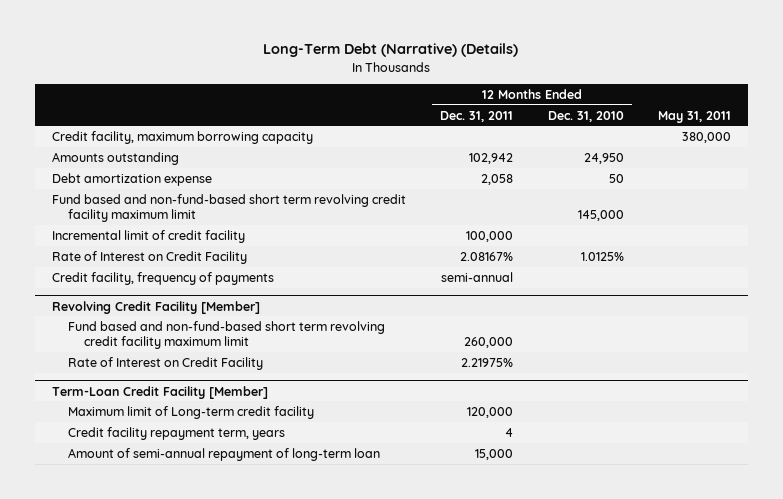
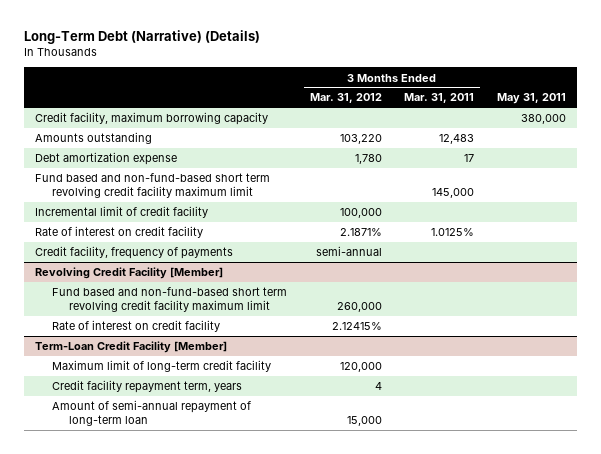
- | 12 Months Ended Dec. 31, 2011 | 12 Months Ended Dec. 31, 2010 | May 31, 2011
+ | 3 Months Ended Mar. 31, 2012 | 3 Months Ended Mar. 31, 2011 | May 31, 2011
- Rate of Interest on Credit Facility | 2.08167% | 1.0125% |
+ Rate of interest on credit facility | 2.1871% | 1.0125% |
@ Revolving Credit Facility [Member]
- Rate of Interest on Credit Facility | 2.21975% | |
+ Rate of interest on credit facility | 2.12415% | |
@ Term-Loan Credit Facility [Member]
- Maximum limit of Long-term credit facility | 120,000 | |
+ Maximum limit of long-term credit facility | 120,000 | |

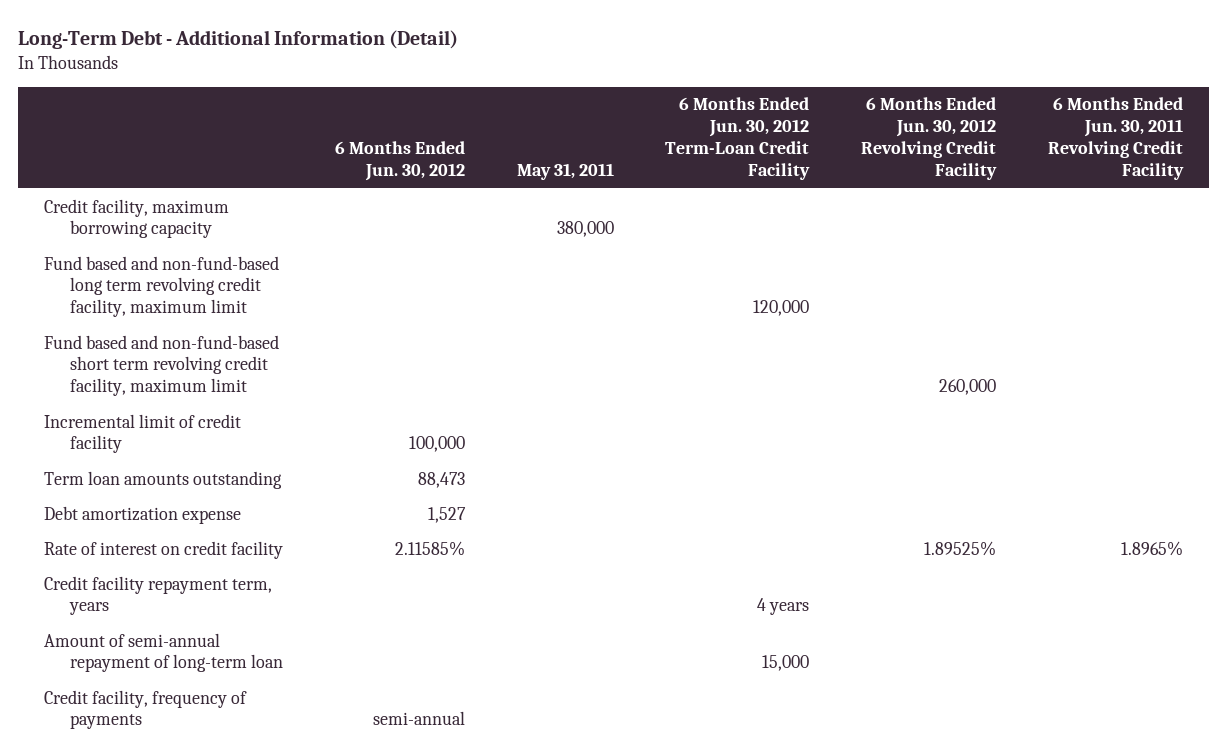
- Long-Term Debt (Narrative) (Details)
+ Long-Term Debt - Additional Information (Detail)
- | 3 Months Ended Mar. 31, 2012 | 3 Months Ended Mar. 31, 2011 | May 31, 2011
+ | 6 Months Ended Jun. 30, 2012 | May 31, 2011 | 6 Months Ended Jun. 30, 2012 Term-Loan Credit Facility | 6 Months Ended Jun. 30, 2012 Revolving Credit Facility | 6 Months Ended Jun. 30, 2011 Revolving Credit Facility
- Amounts outstanding | 103,220 | 12,483 |
- Fund based and non-fund-based short term revolving credit facility maximum limit | | 145,000 |
+ Fund based and non-fund-based long term revolving credit facility, maximum limit | | | 120,000 | |
+ Fund based and non-fund-based short term revolving credit facility, maximum limit | | | | 260,000 |
+ Term loan amounts outstanding | 88,473 | | | |
moved down: Debt amortization expense | 1,527 | | | |
+ Credit facility repayment term, years | | | 4 years | |
+ Amount of semi-annual repayment of long-term loan | | | 15,000 | |
- Revolving Credit Facility [Member]
- Fund based and non-fund-based short term revolving credit facility maximum limit | 260,000 | |
- Rate of interest on credit facility | 2.12415% | |
- Term-Loan Credit Facility [Member]
- Maximum limit of long-term credit facility | 120,000 | |
- Credit facility repayment term, years | 4 | |
- Amount of semi-annual repayment of long-term loan | 15,000 | |

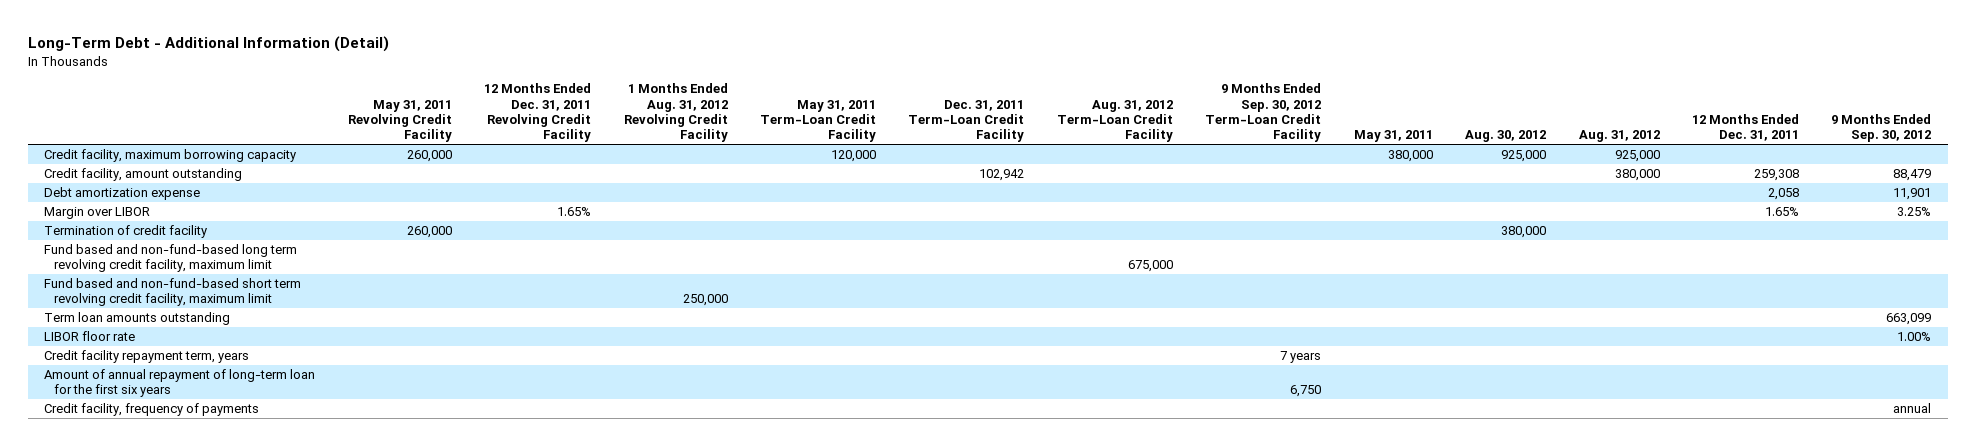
- | 6 Months Ended Jun. 30, 2012 | May 31, 2011 | 6 Months Ended Jun. 30, 2012 Term-Loan Credit Facility | 6 Months Ended Jun. 30, 2012 Revolving Credit Facility | 6 Months Ended Jun. 30, 2011 Revolving Credit Facility
+ | May 31, 2011 Revolving Credit Facility | 12 Months Ended Dec. 31, 2011 Revolving Credit Facility | 1 Months Ended Aug. 31, 2012 Revolving Credit Facility | May 31, 2011 Term-Loan Credit Facility | Dec. 31, 2011 Term-Loan Credit Facility | Aug. 31, 2012 Term-Loan Credit Facility | 9 Months Ended Sep. 30, 2012 Term-Loan Credit Facility | May 31, 2011 | Aug. 30, 2012 | Aug. 31, 2012 | 12 Months Ended Dec. 31, 2011 | 9 Months Ended Sep. 30, 2012
+ Credit facility, amount outstanding | | | | | 102,942 | | | | | 380,000 | 259,308 | 88,479
moved up: Debt amortization expense | | | | | | | | | | | 2,058 | 11,901
+ Margin over LIBOR | | 1.65% | | | | | | | | | 1.65% | 3.25%
+ Termination of credit facility | 260,000 | | | | | | | | 380,000 | | |
- Incremental limit of credit facility | 100,000 | | | |
- Rate of interest on credit facility | 2.11585% | | | 1.89525% | 1.8965%
+ LIBOR floor rate | | | | | | | | | | | | 1.00%
- Amount of semi-annual repayment of long-term loan | | | 15,000 | |
+ Amount of annual repayment of long-term loan for the first six years | | | | | | | 6,750 | | | | |

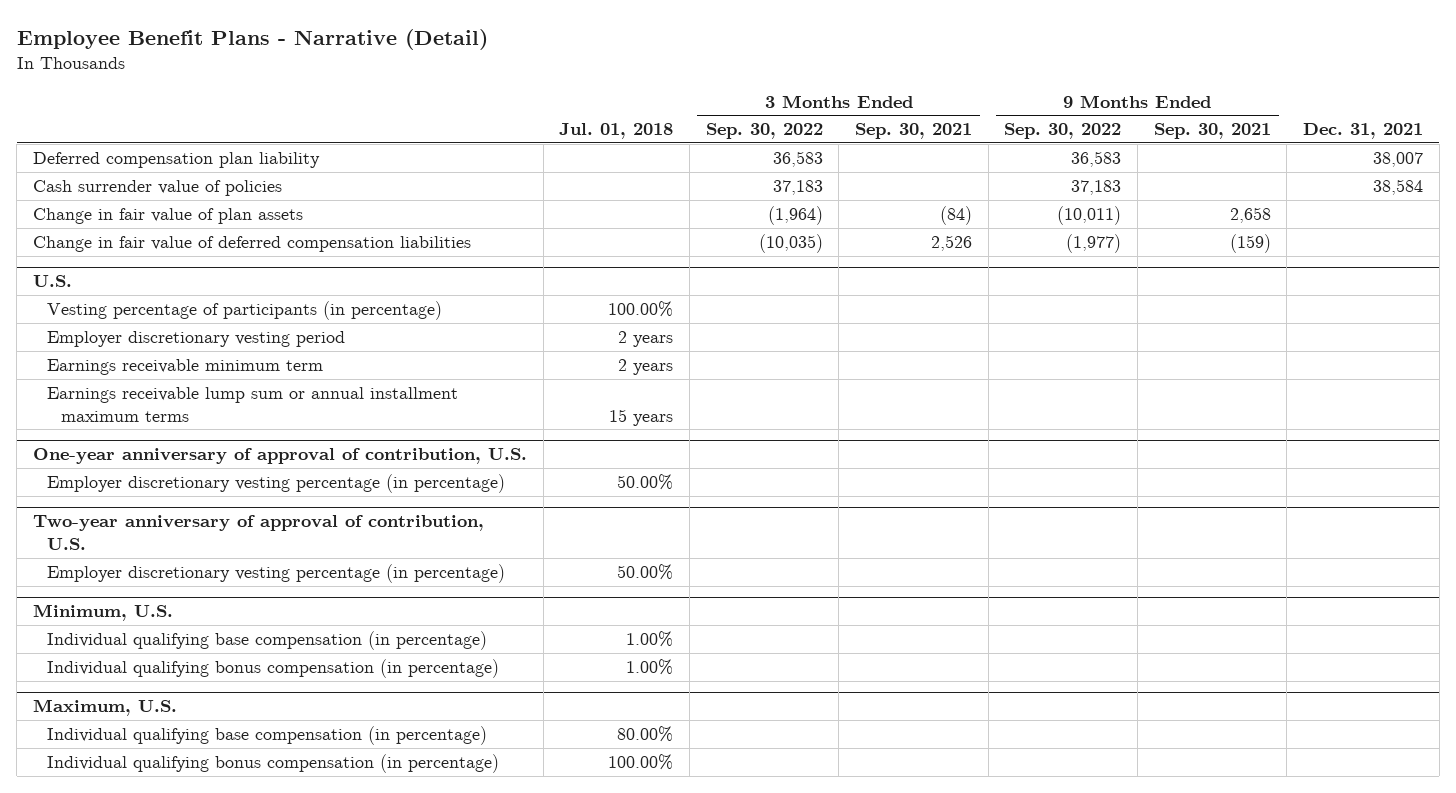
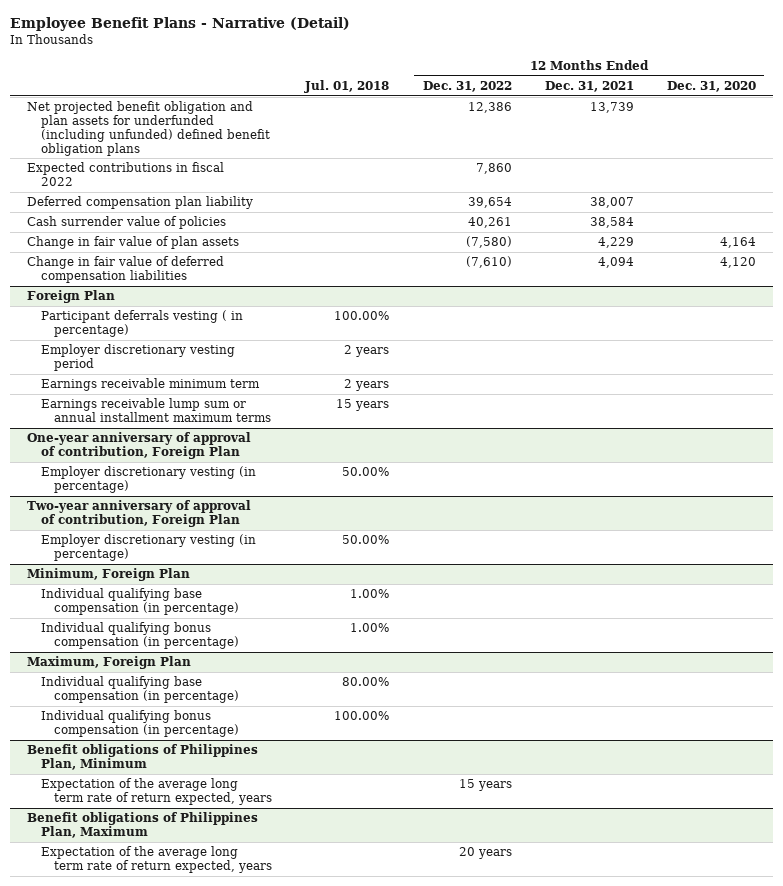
- | Jul. 01, 2018 | 3 Months Ended Sep. 30, 2022 | 3 Months Ended Sep. 30, 2021 | 9 Months Ended Sep. 30, 2022 | 9 Months Ended Sep. 30, 2021 | Dec. 31, 2021
+ | Jul. 01, 2018 | 12 Months Ended Dec. 31, 2022 | 12 Months Ended Dec. 31, 2021 | 12 Months Ended Dec. 31, 2020
+ Net projected benefit obligation and plan assets for underfunded (including unfunded) defined benefit obligation plans | | 12,386 | 13,739 |
+ Expected contributions in fiscal 2022 | | 7,860 | |
- U.S.
- Vesting percentage of participants (in percentage) | 100.00% | | | | |
+ Foreign Plan
+ Participant deferrals vesting ( in percentage) | 100.00% | | |
- One-year anniversary of approval of contribution, U.S.
- Employer discretionary vesting percentage (in percentage) | 50.00% | | | | |
- Two-year anniversary of approval of contribution, U.S.
- Employer discretionary vesting percentage (in percentage) | 50.00% | | | | |
- Minimum, U.S.
+ One-year anniversary of approval of contribution, Foreign Plan
+ Employer discretionary vesting (in percentage) | 50.00% | | |
+ Two-year anniversary of approval of contribution, Foreign Plan
+ Employer discretionary vesting (in percentage) | 50.00% | | |
+ Minimum, Foreign Plan
- Maximum, U.S.
+ Maximum, Foreign Plan
+ Benefit obligations of Philippines Plan, Minimum
+ Expectation of the average long term rate of return expected, years | | 15 years | |
+ Benefit obligations of Philippines Plan, Maximum
+ Expectation of the average long term rate of return expected, years | | 20 years | |

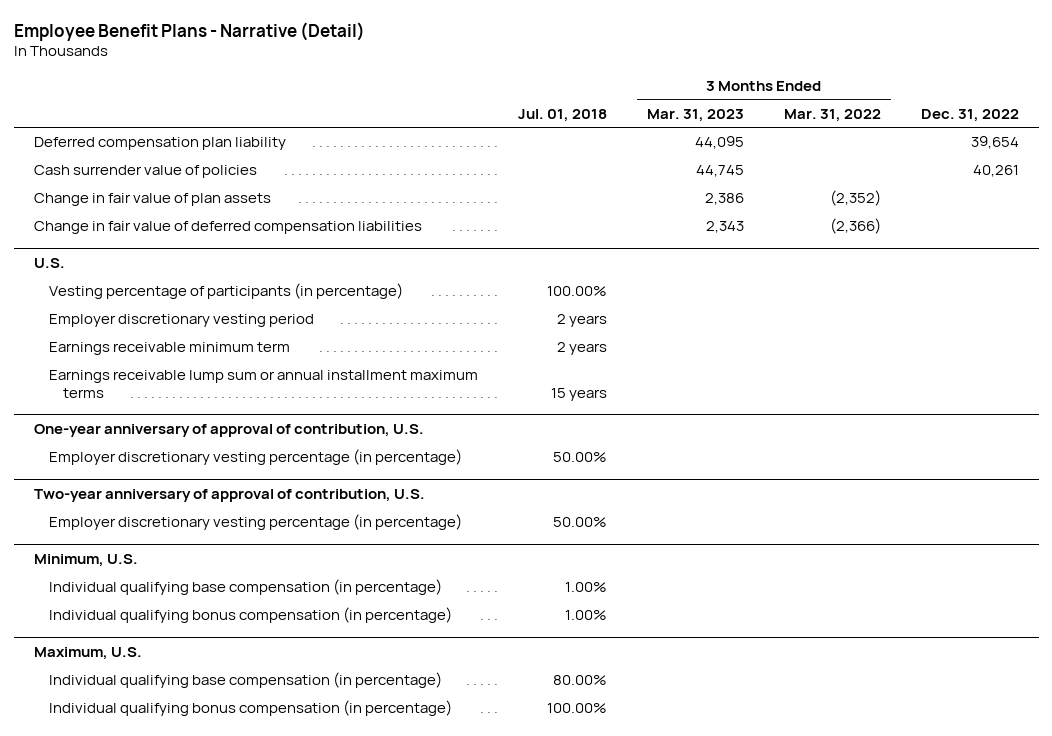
- | Jul. 01, 2018 | 12 Months Ended Dec. 31, 2022 | 12 Months Ended Dec. 31, 2021 | 12 Months Ended Dec. 31, 2020
+ | Jul. 01, 2018 | 3 Months Ended Mar. 31, 2023 | 3 Months Ended Mar. 31, 2022 | Dec. 31, 2022
- Net projected benefit obligation and plan assets for underfunded (including unfunded) defined benefit obligation plans | | 12,386 | 13,739 |
- Expected contributions in fiscal 2022 | | 7,860 | |
- Foreign Plan
- Participant deferrals vesting ( in percentage) | 100.00% | | |
+ U.S.
+ Vesting percentage of participants (in percentage) | 100.00% | | |
- One-year anniversary of approval of contribution, Foreign Plan
- Employer discretionary vesting (in percentage) | 50.00% | | |
- Two-year anniversary of approval of contribution, Foreign Plan
- Employer discretionary vesting (in percentage) | 50.00% | | |
- Minimum, Foreign Plan
+ One-year anniversary of approval of contribution, U.S.
+ Employer discretionary vesting percentage (in percentage) | 50.00% | | |
+ Two-year anniversary of approval of contribution, U.S.
+ Employer discretionary vesting percentage (in percentage) | 50.00% | | |
+ Minimum, U.S.
- Maximum, Foreign Plan
+ Maximum, U.S.
- Benefit obligations of Philippines Plan, Minimum
- Expectation of the average long term rate of return expected, years | | 15 years | |
- Benefit obligations of Philippines Plan, Maximum
- Expectation of the average long term rate of return expected, years | | 20 years | |

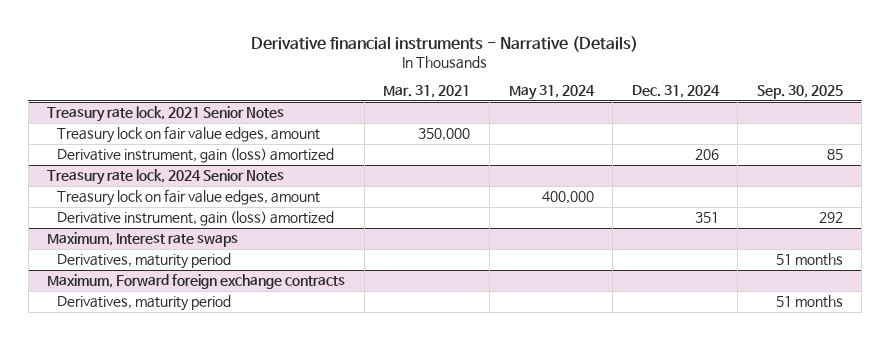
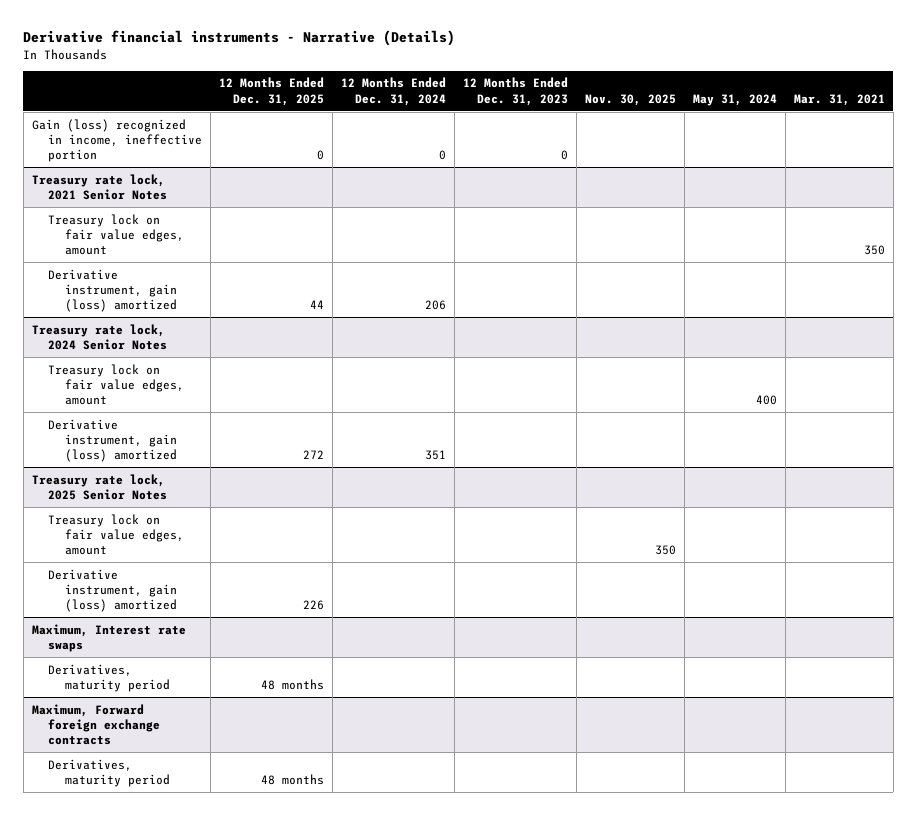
- | Mar. 31, 2021 | May 31, 2024 | Dec. 31, 2024 | Sep. 30, 2025
+ | 12 Months Ended Dec. 31, 2025 | 12 Months Ended Dec. 31, 2024 | 12 Months Ended Dec. 31, 2023 | Nov. 30, 2025 | May 31, 2024 | Mar. 31, 2021
+ Gain (loss) recognized in income, ineffective portion | 0 | 0 | 0 | | |
@ Treasury rate lock, 2021 Senior Notes
- Treasury lock on fair value edges, amount | 350,000 | | |
+ Treasury lock on fair value edges, amount | | | | | | 350
@ Treasury rate lock, 2024 Senior Notes
- Treasury lock on fair value edges, amount | | 400,000 | |
+ Treasury lock on fair value edges, amount | | | | | 400 |
+ Treasury rate lock, 2025 Senior Notes
+ Treasury lock on fair value edges, amount | | | | 350 | |
+ Derivative instrument, gain (loss) amortized | 226 | | | | |

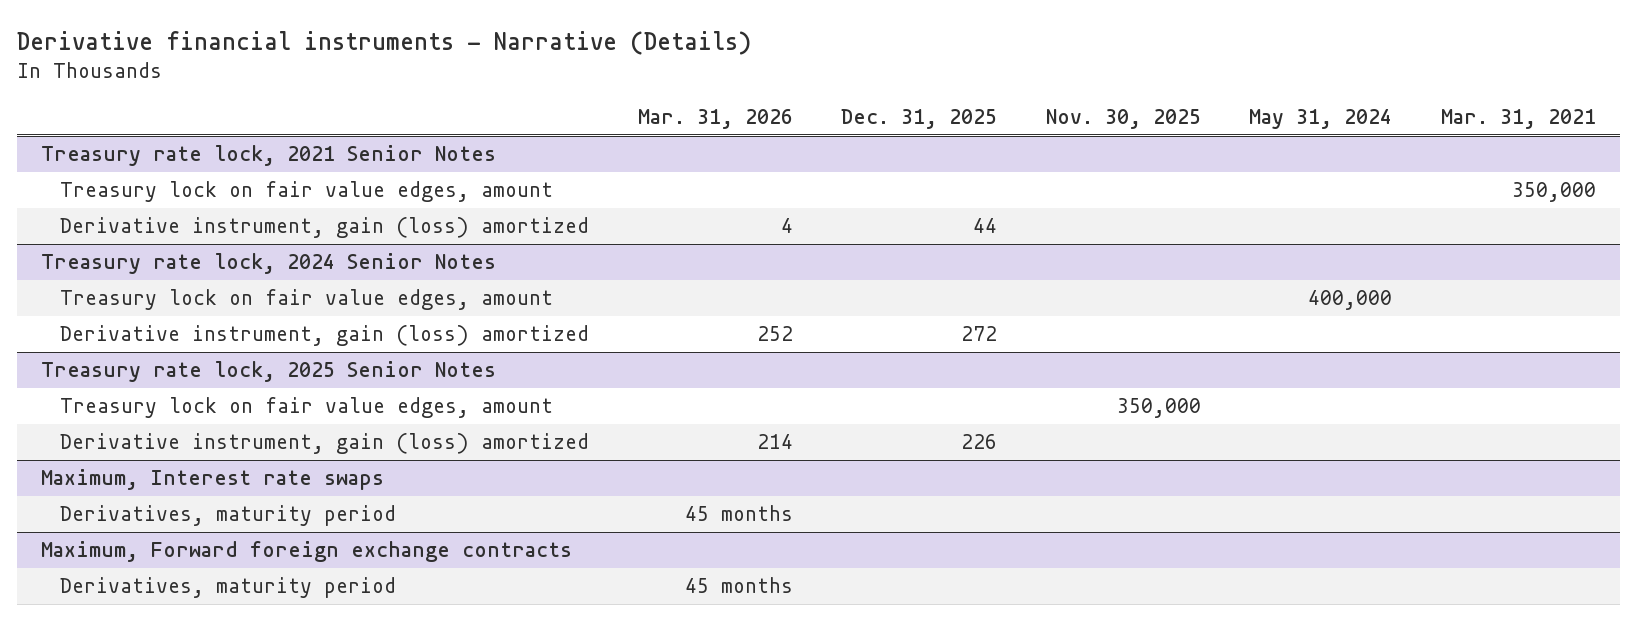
- | 12 Months Ended Dec. 31, 2025 | 12 Months Ended Dec. 31, 2024 | 12 Months Ended Dec. 31, 2023 | Nov. 30, 2025 | May 31, 2024 | Mar. 31, 2021
+ | Mar. 31, 2026 | Dec. 31, 2025 | Nov. 30, 2025 | May 31, 2024 | Mar. 31, 2021
- Gain (loss) recognized in income, ineffective portion | 0 | 0 | 0 | | |
@ Treasury rate lock, 2021 Senior Notes
- Treasury lock on fair value edges, amount | | | | | | 350
+ Treasury lock on fair value edges, amount | | | | | 350,000
@ Treasury rate lock, 2024 Senior Notes
- Treasury lock on fair value edges, amount | | | | | 400 |
+ Treasury lock on fair value edges, amount | | | | 400,000 |
@ Treasury rate lock, 2025 Senior Notes
- Treasury lock on fair value edges, amount | | | | 350 | |
+ Treasury lock on fair value edges, amount | | | 350,000 | |

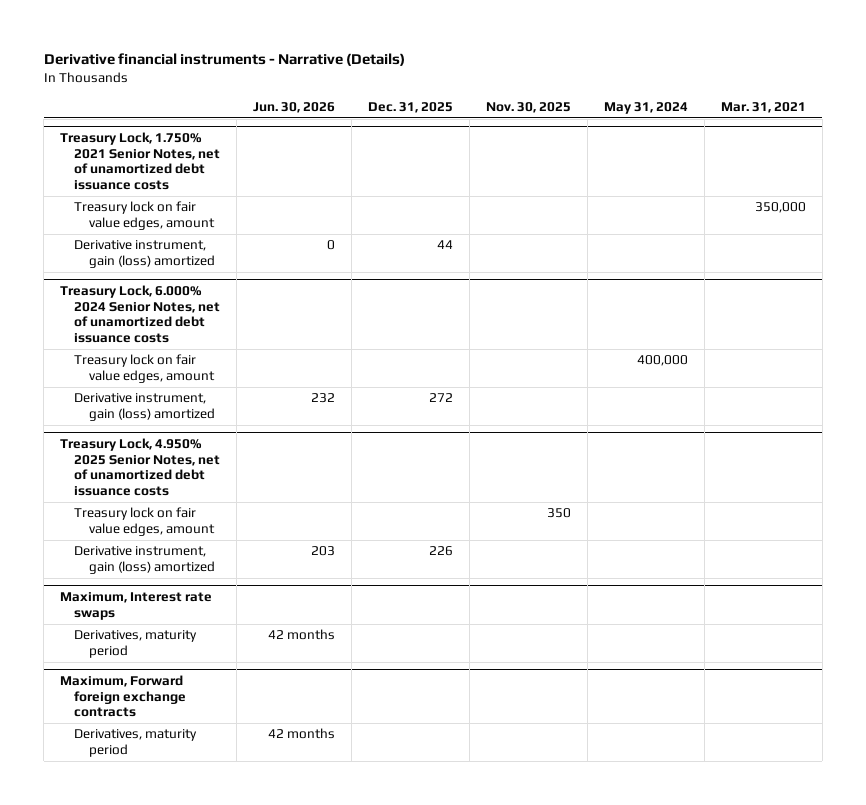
- | Mar. 31, 2026 | Dec. 31, 2025 | Nov. 30, 2025 | May 31, 2024 | Mar. 31, 2021
+ | Jun. 30, 2026 | Dec. 31, 2025 | Nov. 30, 2025 | May 31, 2024 | Mar. 31, 2021
- Treasury rate lock, 2021 Senior Notes
+ Treasury Lock, 1.750% 2021 Senior Notes, net of unamortized debt issuance costs
- Treasury rate lock, 2024 Senior Notes
+ Treasury Lock, 6.000% 2024 Senior Notes, net of unamortized debt issuance costs
- Treasury rate lock, 2025 Senior Notes
- Treasury lock on fair value edges, amount | | | 350,000 | |
+ Treasury Lock, 4.950% 2025 Senior Notes, net of unamortized debt issuance costs
+ Treasury lock on fair value edges, amount | | | 350 | |

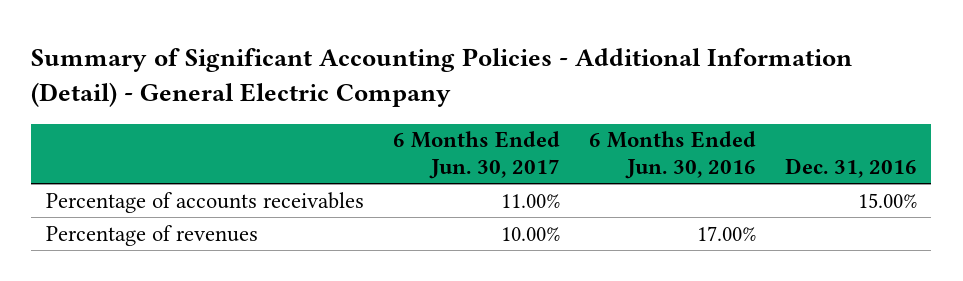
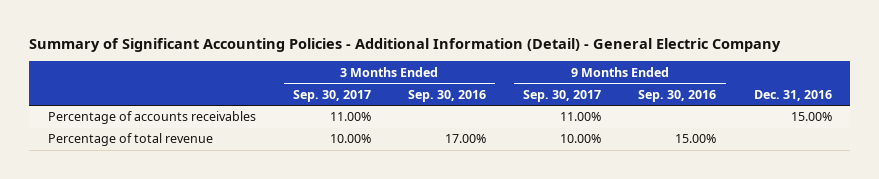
- | 6 Months Ended Jun. 30, 2017 | 6 Months Ended Jun. 30, 2016 | Dec. 31, 2016
+ | 3 Months Ended Sep. 30, 2017 | 3 Months Ended Sep. 30, 2016 | 9 Months Ended Sep. 30, 2017 | 9 Months Ended Sep. 30, 2016 | Dec. 31, 2016
- Percentage of revenues | 10.00% | 17.00% |
+ Percentage of total revenue | 10.00% | 17.00% | 10.00% | 15.00% |

